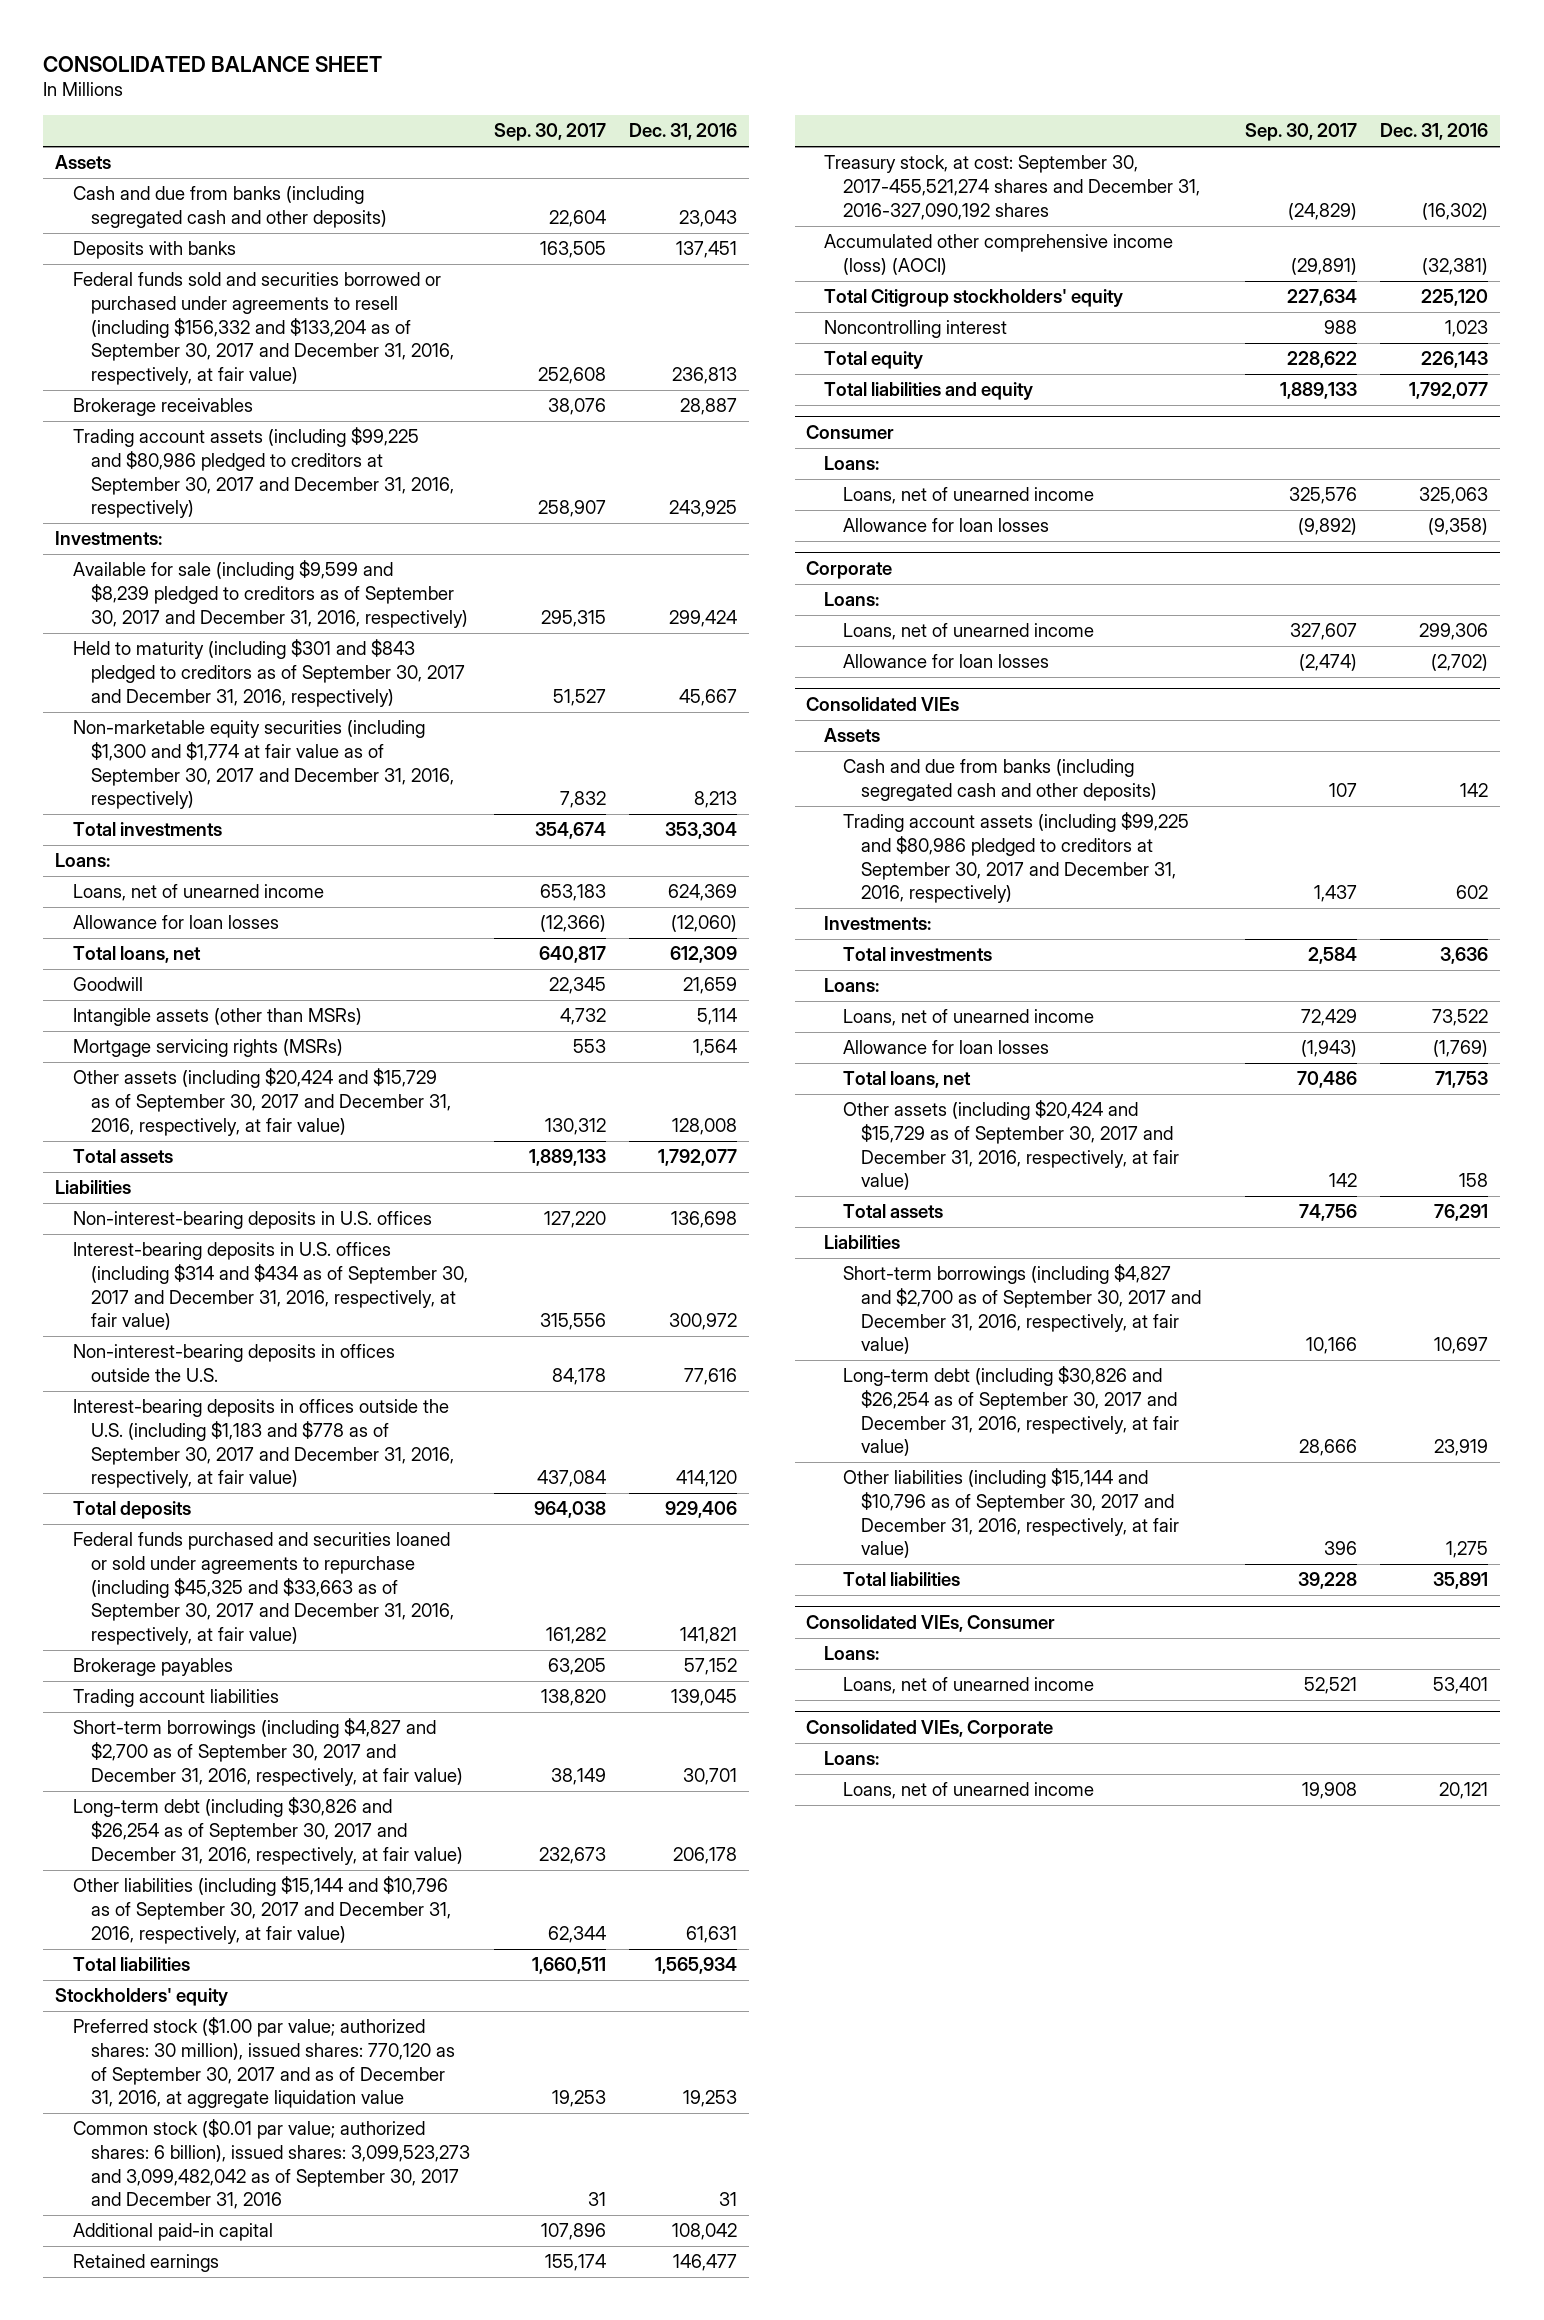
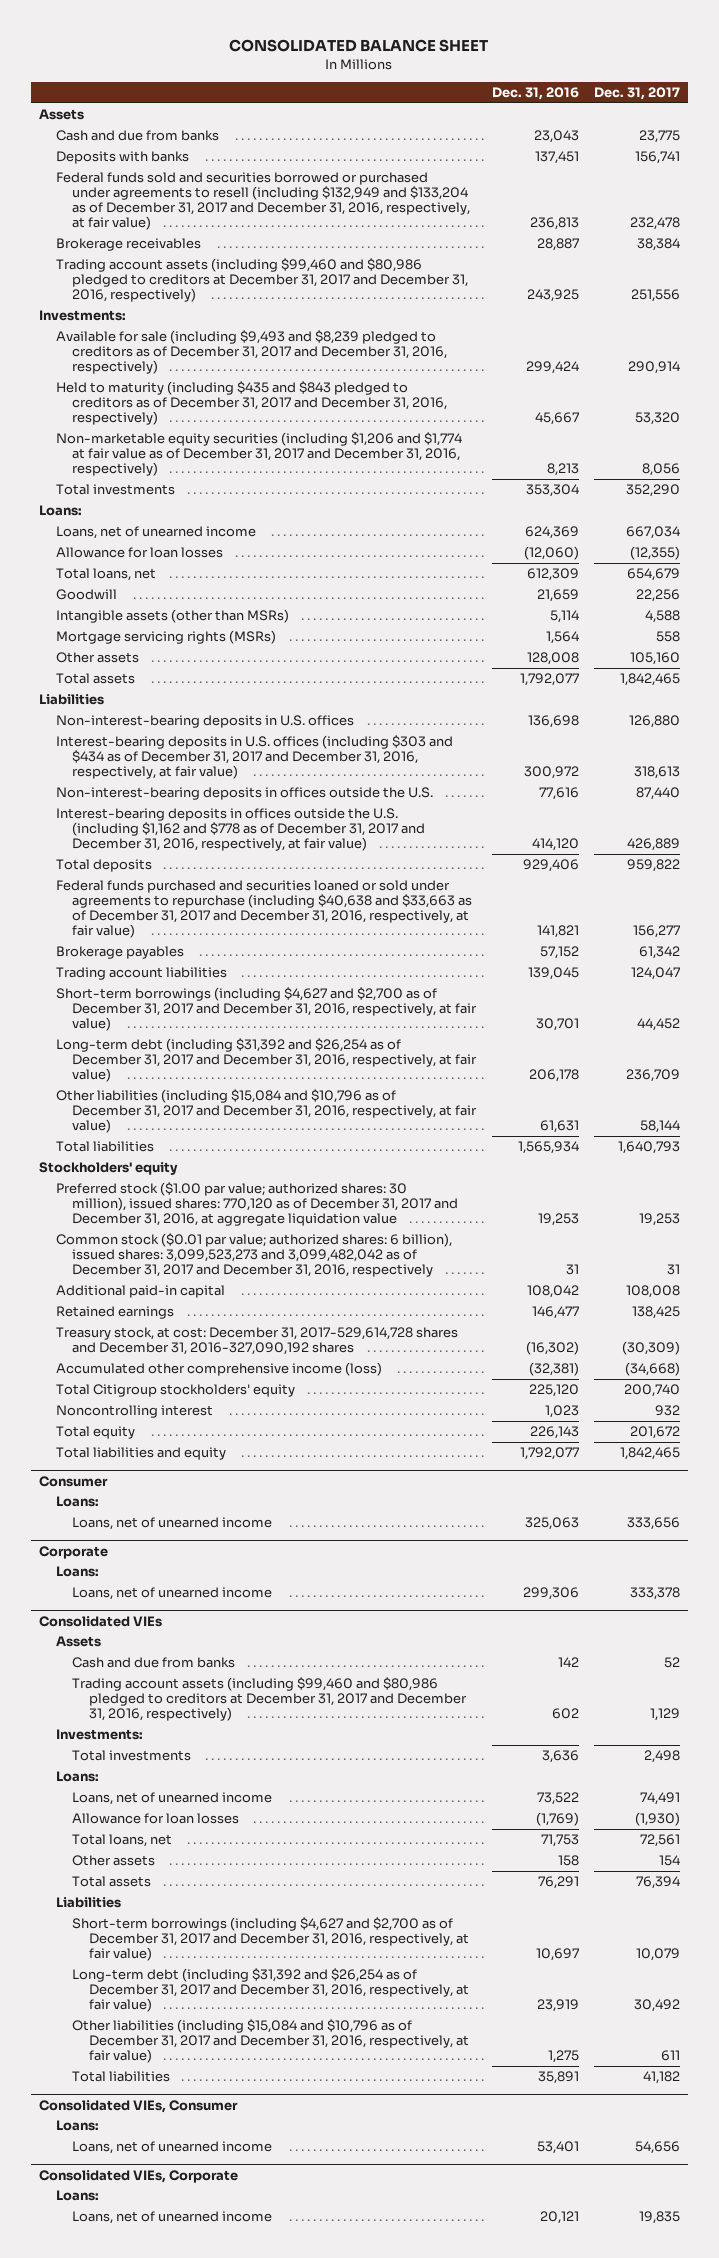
- | Sep. 30, 2017 | Dec. 31, 2016
+ | Dec. 31, 2016 | Dec. 31, 2017
- Cash and due from banks (including segregated cash and other deposits) | 22,604 | 23,043
+ Cash and due from banks | 23,043 | 23,775
- Federal funds sold and securities borrowed or purchased under agreements to resell (including $156,332 and $133,204 as of September 30, 2017 and December 31, 2016, respectively, at fair value) | 252,608 | 236,813
+ Federal funds sold and securities borrowed or purchased under agreements to resell (including $132,949 and $133,204 as of December 31, 2017 and December 31, 2016, respectively, at fair value) | 236,813 | 232,478
- Trading account assets (including $99,225 and $80,986 pledged to creditors at September 30, 2017 and December 31, 2016, respectively) | 258,907 | 243,925
+ Trading account assets (including $99,460 and $80,986 pledged to creditors at December 31, 2017 and December 31, 2016, respectively) | 243,925 | 251,556
- Available for sale (including $9,599 and $8,239 pledged to creditors as of September 30, 2017 and December 31, 2016, respectively) | 295,315 | 299,424
- Held to maturity (including $301 and $843 pledged to creditors as of September 30, 2017 and December 31, 2016, respectively) | 51,527 | 45,667
- Non-marketable equity securities (including $1,300 and $1,774 at fair value as of September 30, 2017 and December 31, 2016, respectively) | 7,832 | 8,213
+ Available for sale (including $9,493 and $8,239 pledged to creditors as of December 31, 2017 and December 31, 2016, respectively) | 299,424 | 290,914
+ Held to maturity (including $435 and $843 pledged to creditors as of December 31, 2017 and December 31, 2016, respectively) | 45,667 | 53,320
+ Non-marketable equity securities (including $1,206 and $1,774 at fair value as of December 31, 2017 and December 31, 2016, respectively) | 8,213 | 8,056
- Other assets (including $20,424 and $15,729 as of September 30, 2017 and December 31, 2016, respectively, at fair value) | 130,312 | 128,008
+ Other assets | 128,008 | 105,160
- Interest-bearing deposits in U.S. offices (including $314 and $434 as of September 30, 2017 and December 31, 2016, respectively, at fair value) | 315,556 | 300,972
+ Interest-bearing deposits in U.S. offices (including $303 and $434 as of December 31, 2017 and December 31, 2016, respectively, at fair value) | 300,972 | 318,613
- Interest-bearing deposits in offices outside the U.S. (including $1,183 and $778 as of September 30, 2017 and December 31, 2016, respectively, at fair value) | 437,084 | 414,120
+ Interest-bearing deposits in offices outside the U.S. (including $1,162 and $778 as of December 31, 2017 and December 31, 2016, respectively, at fair value) | 414,120 | 426,889
- Federal funds purchased and securities loaned or sold under agreements to repurchase (including $45,325 and $33,663 as of September 30, 2017 and December 31, 2016, respectively, at fair value) | 161,282 | 141,821
+ Federal funds purchased and securities loaned or sold under agreements to repurchase (including $40,638 and $33,663 as of December 31, 2017 and December 31, 2016, respectively, at fair value) | 141,821 | 156,277
- Short-term borrowings (including $4,827 and $2,700 as of September 30, 2017 and December 31, 2016, respectively, at fair value) | 38,149 | 30,701
- Long-term debt (including $30,826 and $26,254 as of September 30, 2017 and December 31, 2016, respectively, at fair value) | 232,673 | 206,178
- Other liabilities (including $15,144 and $10,796 as of September 30, 2017 and December 31, 2016, respectively, at fair value) | 62,344 | 61,631
+ Short-term borrowings (including $4,627 and $2,700 as of December 31, 2017 and December 31, 2016, respectively, at fair value) | 30,701 | 44,452
+ Long-term debt (including $31,392 and $26,254 as of December 31, 2017 and December 31, 2016, respectively, at fair value) | 206,178 | 236,709
+ Other liabilities (including $15,084 and $10,796 as of December 31, 2017 and December 31, 2016, respectively, at fair value) | 61,631 | 58,144
- Preferred stock ($1.00 par value; authorized shares: 30 million), issued shares: 770,120 as of September 30, 2017 and as of December 31, 2016, at aggregate liquidation value | 19,253 | 19,253
- Common stock ($0.01 par value; authorized shares: 6 billion), issued shares: 3,099,523,273 and 3,099,482,042 as of September 30, 2017 and December 31, 2016 | 31 | 31
+ Preferred stock ($1.00 par value; authorized shares: 30 million), issued shares: 770,120 as of December 31, 2017 and December 31, 2016, at aggregate liquidation value | 19,253 | 19,253
+ Common stock ($0.01 par value; authorized shares: 6 billion), issued shares: 3,099,523,273 and 3,099,482,042 as of December 31, 2017 and December 31, 2016, respectively | 31 | 31
- Treasury stock, at cost: September 30, 2017-455,521,274 shares and December 31, 2016-327,090,192 shares | (24,829) | (16,302)
- Accumulated other comprehensive income (loss) (AOCI) | (29,891) | (32,381)
+ Treasury stock, at cost: December 31, 2017-529,614,728 shares and December 31, 2016-327,090,192 shares | (16,302) | (30,309)
+ Accumulated other comprehensive income (loss) | (32,381) | (34,668)
@ Consumer
- Allowance for loan losses | (9,892) | (9,358)
@ Corporate
- Allowance for loan losses | (2,474) | (2,702)
@ Consolidated VIEs
- Cash and due from banks (including segregated cash and other deposits) | 107 | 142
- Trading account assets (including $99,225 and $80,986 pledged to creditors at September 30, 2017 and December 31, 2016, respectively) | 1,437 | 602
+ Cash and due from banks | 142 | 52
+ Trading account assets (including $99,460 and $80,986 pledged to creditors at December 31, 2017 and December 31, 2016, respectively) | 602 | 1,129
- Other assets (including $20,424 and $15,729 as of September 30, 2017 and December 31, 2016, respectively, at fair value) | 142 | 158
+ Other assets | 158 | 154
- Short-term borrowings (including $4,827 and $2,700 as of September 30, 2017 and December 31, 2016, respectively, at fair value) | 10,166 | 10,697
- Long-term debt (including $30,826 and $26,254 as of September 30, 2017 and December 31, 2016, respectively, at fair value) | 28,666 | 23,919
- Other liabilities (including $15,144 and $10,796 as of September 30, 2017 and December 31, 2016, respectively, at fair value) | 396 | 1,275
+ Short-term borrowings (including $4,627 and $2,700 as of December 31, 2017 and December 31, 2016, respectively, at fair value) | 10,697 | 10,079
+ Long-term debt (including $31,392 and $26,254 as of December 31, 2017 and December 31, 2016, respectively, at fair value) | 23,919 | 30,492
+ Other liabilities (including $15,084 and $10,796 as of December 31, 2017 and December 31, 2016, respectively, at fair value) | 1,275 | 611

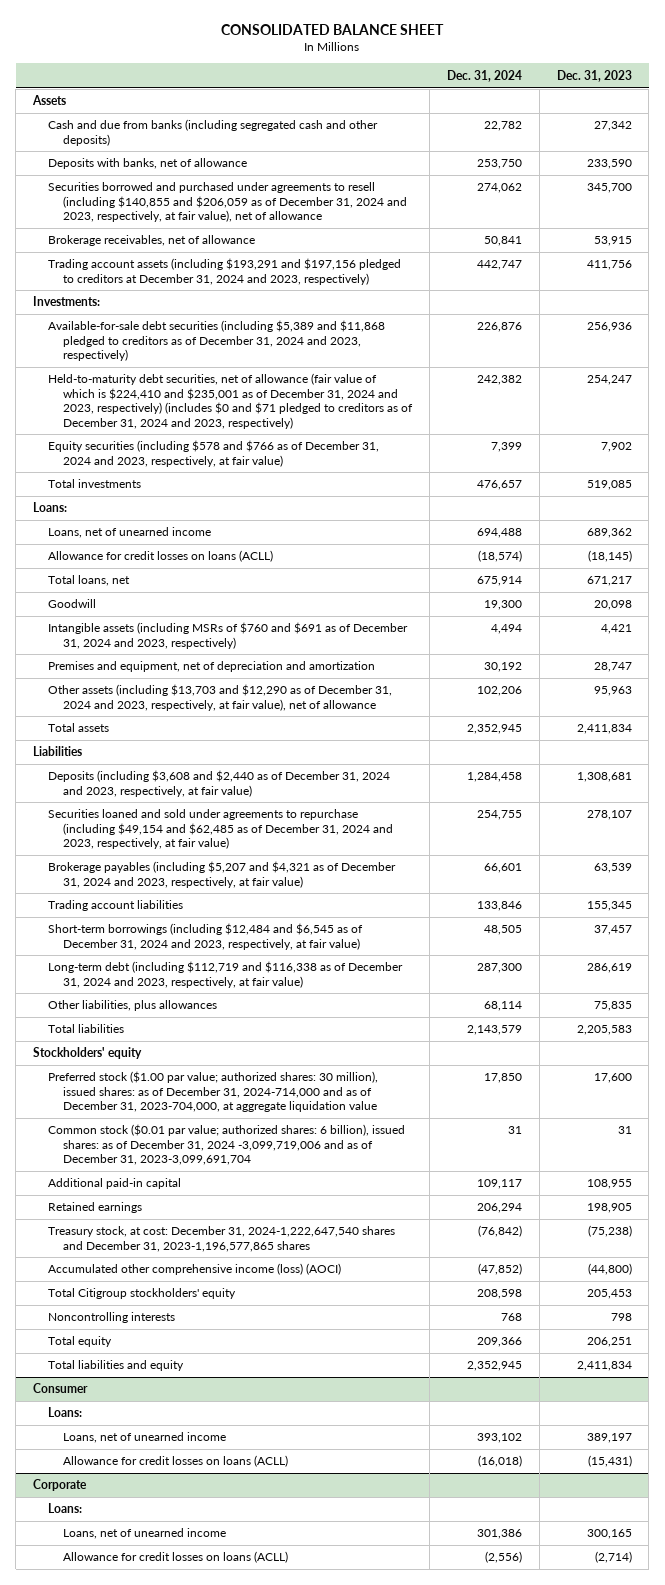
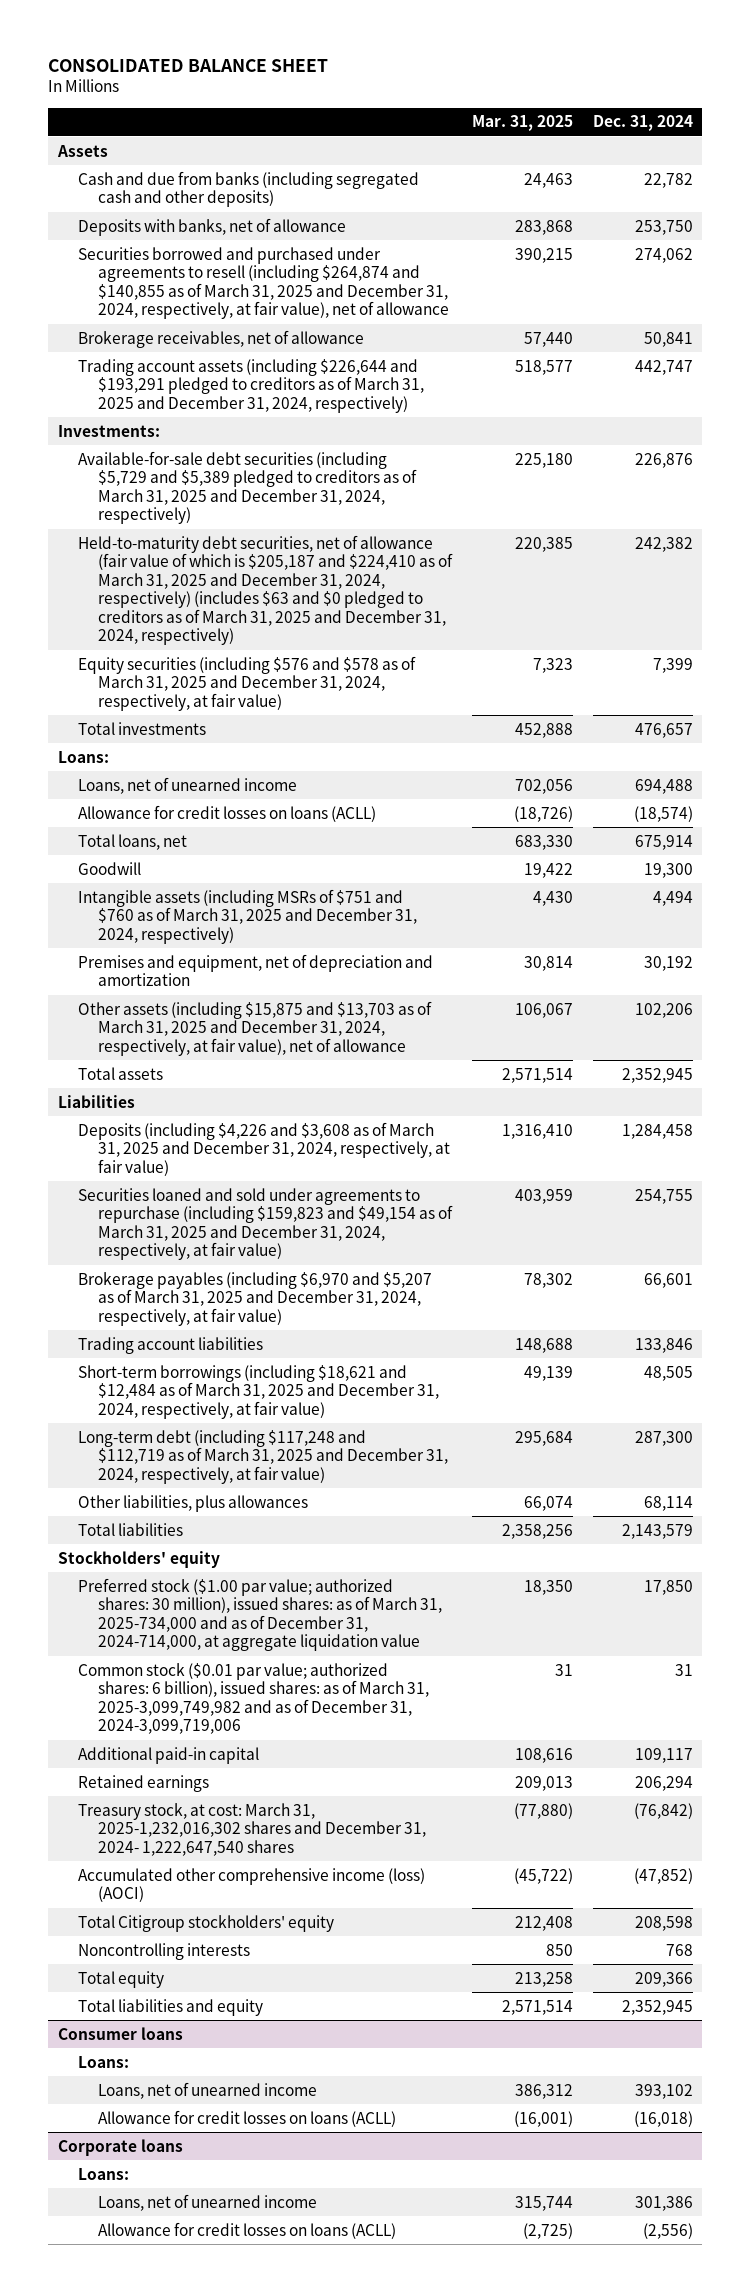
- | Dec. 31, 2024 | Dec. 31, 2023
+ | Mar. 31, 2025 | Dec. 31, 2024
- Securities borrowed and purchased under agreements to resell (including $140,855 and $206,059 as of December 31, 2024 and 2023, respectively, at fair value), net of allowance | 274,062 | 345,700
+ Securities borrowed and purchased under agreements to resell (including $264,874 and $140,855 as of March 31, 2025 and December 31, 2024, respectively, at fair value), net of allowance | 390,215 | 274,062
- Trading account assets (including $193,291 and $197,156 pledged to creditors at December 31, 2024 and 2023, respectively) | 442,747 | 411,756
+ Trading account assets (including $226,644 and $193,291 pledged to creditors as of March 31, 2025 and December 31, 2024, respectively) | 518,577 | 442,747
- Available-for-sale debt securities (including $5,389 and $11,868 pledged to creditors as of December 31, 2024 and 2023, respectively) | 226,876 | 256,936
- Held-to-maturity debt securities, net of allowance (fair value of which is $224,410 and $235,001 as of December 31, 2024 and 2023, respectively) (includes $0 and $71 pledged to creditors as of December 31, 2024 and 2023, respectively) | 242,382 | 254,247
- Equity securities (including $578 and $766 as of December 31, 2024 and 2023, respectively, at fair value) | 7,399 | 7,902
+ Available-for-sale debt securities (including $5,729 and $5,389 pledged to creditors as of March 31, 2025 and December 31, 2024, respectively) | 225,180 | 226,876
+ Held-to-maturity debt securities, net of allowance (fair value of which is $205,187 and $224,410 as of March 31, 2025 and December 31, 2024, respectively) (includes $63 and $0 pledged to creditors as of March 31, 2025 and December 31, 2024, respectively) | 220,385 | 242,382
+ Equity securities (including $576 and $578 as of March 31, 2025 and December 31, 2024, respectively, at fair value) | 7,323 | 7,399
- Intangible assets (including MSRs of $760 and $691 as of December 31, 2024 and 2023, respectively) | 4,494 | 4,421
+ Intangible assets (including MSRs of $751 and $760 as of March 31, 2025 and December 31, 2024, respectively) | 4,430 | 4,494
- Other assets (including $13,703 and $12,290 as of December 31, 2024 and 2023, respectively, at fair value), net of allowance | 102,206 | 95,963
+ Other assets (including $15,875 and $13,703 as of March 31, 2025 and December 31, 2024, respectively, at fair value), net of allowance | 106,067 | 102,206
- Deposits (including $3,608 and $2,440 as of December 31, 2024 and 2023, respectively, at fair value) | 1,284,458 | 1,308,681
- Securities loaned and sold under agreements to repurchase (including $49,154 and $62,485 as of December 31, 2024 and 2023, respectively, at fair value) | 254,755 | 278,107
- Brokerage payables (including $5,207 and $4,321 as of December 31, 2024 and 2023, respectively, at fair value) | 66,601 | 63,539
+ Deposits (including $4,226 and $3,608 as of March 31, 2025 and December 31, 2024, respectively, at fair value) | 1,316,410 | 1,284,458
+ Securities loaned and sold under agreements to repurchase (including $159,823 and $49,154 as of March 31, 2025 and December 31, 2024, respectively, at fair value) | 403,959 | 254,755
+ Brokerage payables (including $6,970 and $5,207 as of March 31, 2025 and December 31, 2024, respectively, at fair value) | 78,302 | 66,601
- Short-term borrowings (including $12,484 and $6,545 as of December 31, 2024 and 2023, respectively, at fair value) | 48,505 | 37,457
- Long-term debt (including $112,719 and $116,338 as of December 31, 2024 and 2023, respectively, at fair value) | 287,300 | 286,619
+ Short-term borrowings (including $18,621 and $12,484 as of March 31, 2025 and December 31, 2024, respectively, at fair value) | 49,139 | 48,505
+ Long-term debt (including $117,248 and $112,719 as of March 31, 2025 and December 31, 2024, respectively, at fair value) | 295,684 | 287,300
- Preferred stock ($1.00 par value; authorized shares: 30 million), issued shares: as of December 31, 2024-714,000 and as of December 31, 2023-704,000, at aggregate liquidation value | 17,850 | 17,600
- Common stock ($0.01 par value; authorized shares: 6 billion), issued shares: as of December 31, 2024 -3,099,719,006 and as of December 31, 2023-3,099,691,704 | 31 | 31
+ Preferred stock ($1.00 par value; authorized shares: 30 million), issued shares: as of March 31, 2025-734,000 and as of December 31, 2024-714,000, at aggregate liquidation value | 18,350 | 17,850
+ Common stock ($0.01 par value; authorized shares: 6 billion), issued shares: as of March 31, 2025-3,099,749,982 and as of December 31, 2024-3,099,719,006 | 31 | 31
- Treasury stock, at cost: December 31, 2024-1,222,647,540 shares and December 31, 2023-1,196,577,865 shares | (76,842) | (75,238)
+ Treasury stock, at cost: March 31, 2025-1,232,016,302 shares and December 31, 2024- 1,222,647,540 shares | (77,880) | (76,842)
- Consumer
+ Consumer loans
- Corporate
+ Corporate loans

